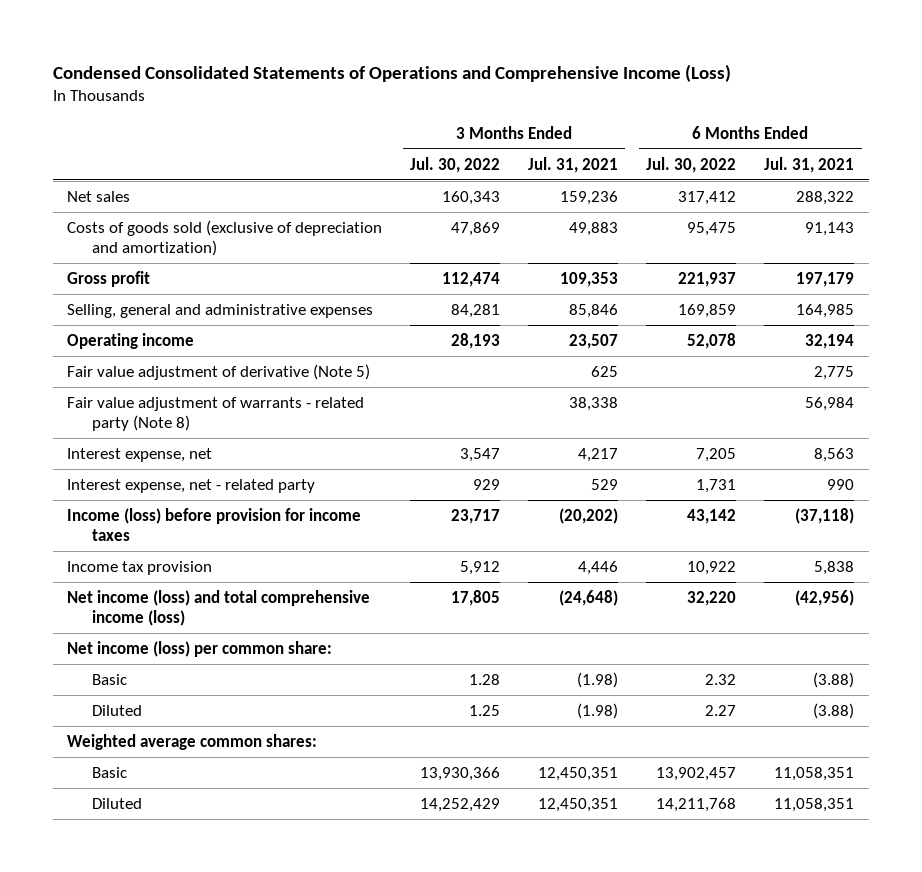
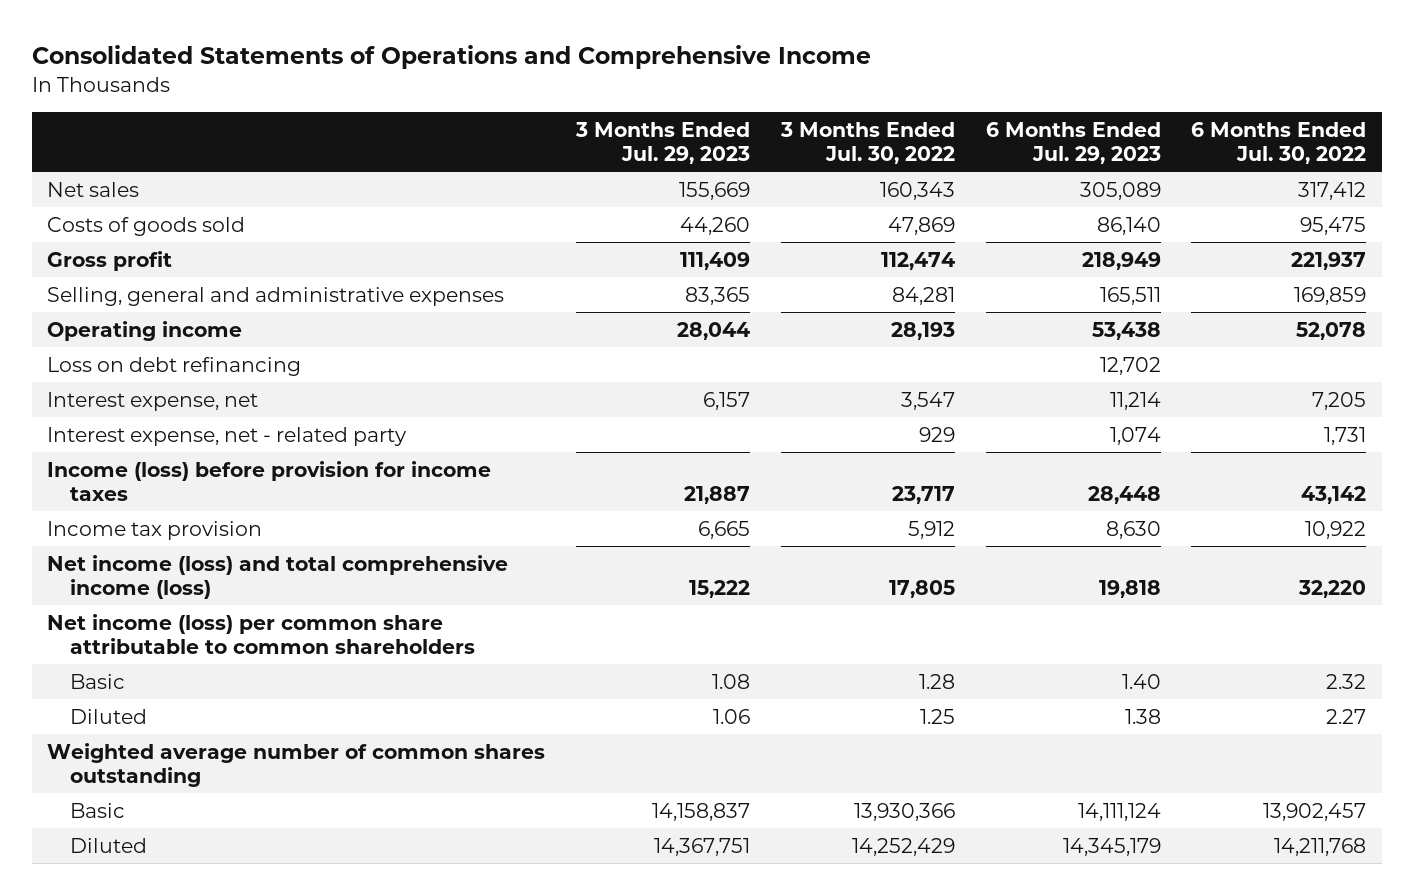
- Condensed Consolidated Statements of Operations and Comprehensive Income (Loss)
+ Consolidated Statements of Operations and Comprehensive Income
- | 3 Months Ended Jul. 30, 2022 | 3 Months Ended Jul. 31, 2021 | 6 Months Ended Jul. 30, 2022 | 6 Months Ended Jul. 31, 2021
+ | 3 Months Ended Jul. 29, 2023 | 3 Months Ended Jul. 30, 2022 | 6 Months Ended Jul. 29, 2023 | 6 Months Ended Jul. 30, 2022
- Costs of goods sold (exclusive of depreciation and amortization) | 47,869 | 49,883 | 95,475 | 91,143
+ Costs of goods sold | 44,260 | 47,869 | 86,140 | 95,475
- Fair value adjustment of derivative (Note 5) | | 625 | | 2,775
- Fair value adjustment of warrants - related party (Note 8) | | 38,338 | | 56,984
+ Loss on debt refinancing | | | 12,702 |
- Net income (loss) per common share:
+ Net income (loss) per common share attributable to common shareholders
- Weighted average common shares:
+ Weighted average number of common shares outstanding

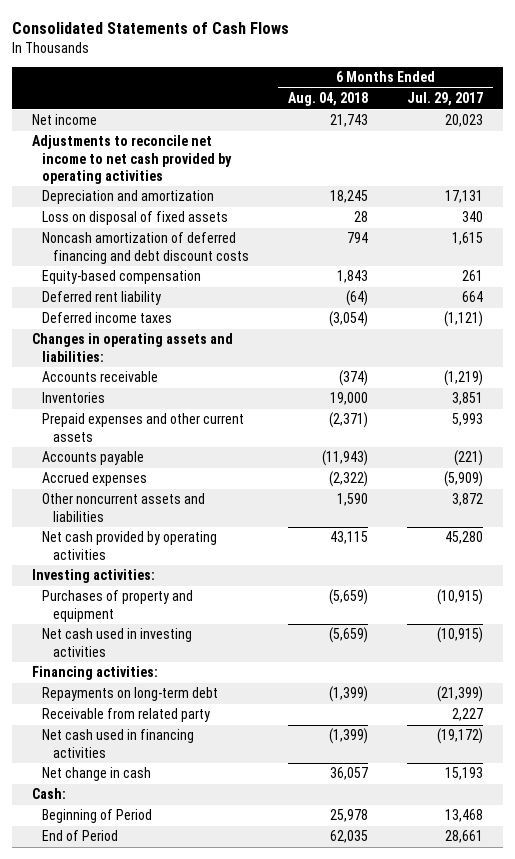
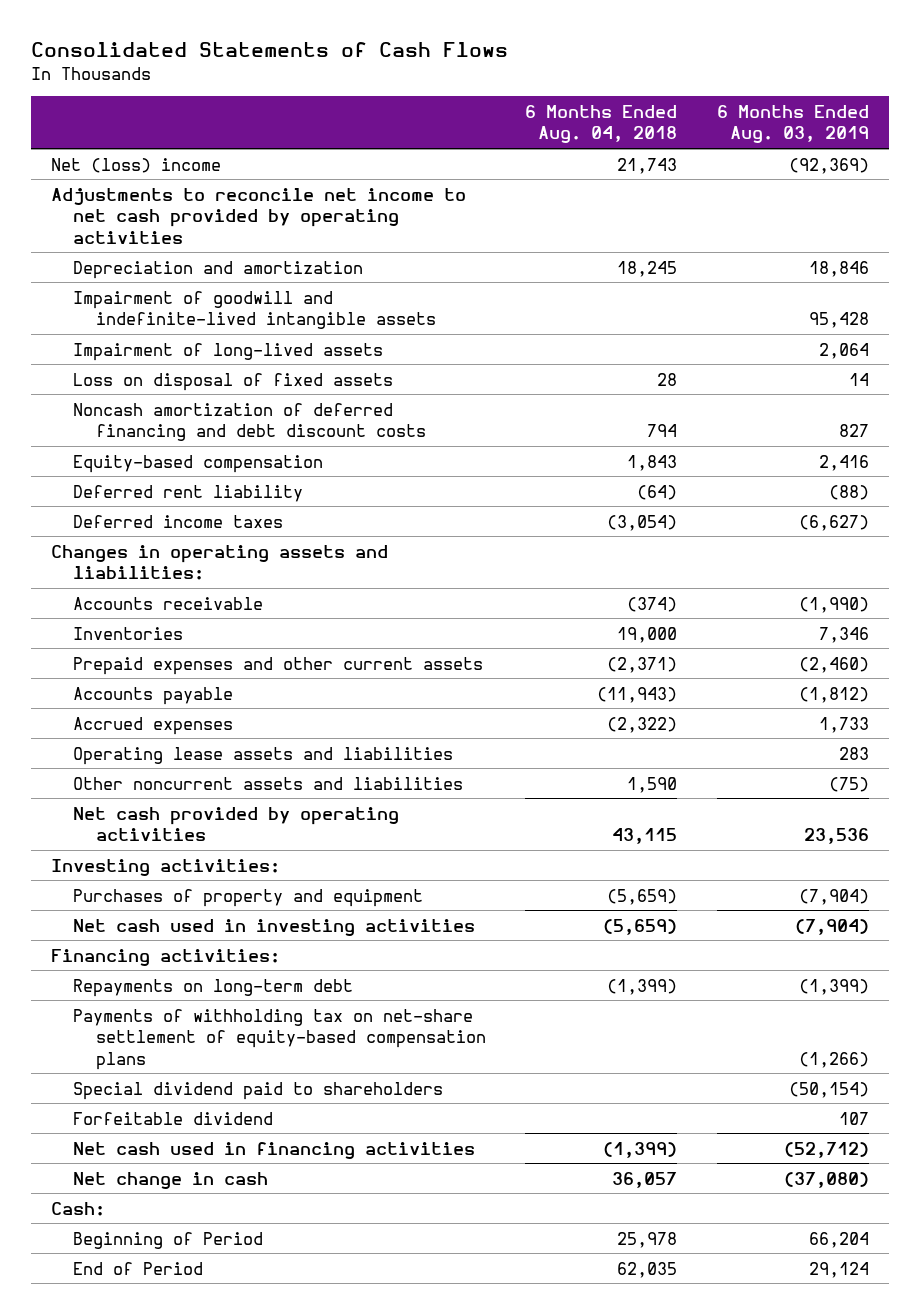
- | 6 Months Ended Aug. 04, 2018 | 6 Months Ended Jul. 29, 2017
+ | 6 Months Ended Aug. 04, 2018 | 6 Months Ended Aug. 03, 2019
- Net income | 21,743 | 20,023
+ Net (loss) income | 21,743 | (92,369)
+ Impairment of goodwill and indefinite-lived intangible assets | | 95,428
+ Impairment of long-lived assets | | 2,064
+ Operating lease assets and liabilities | | 283
- Receivable from related party | | 2,227
+ Payments of withholding tax on net-share settlement of equity-based compensation plans | | (1,266)
+ Special dividend paid to shareholders | | (50,154)
+ Forfeitable dividend | | 107

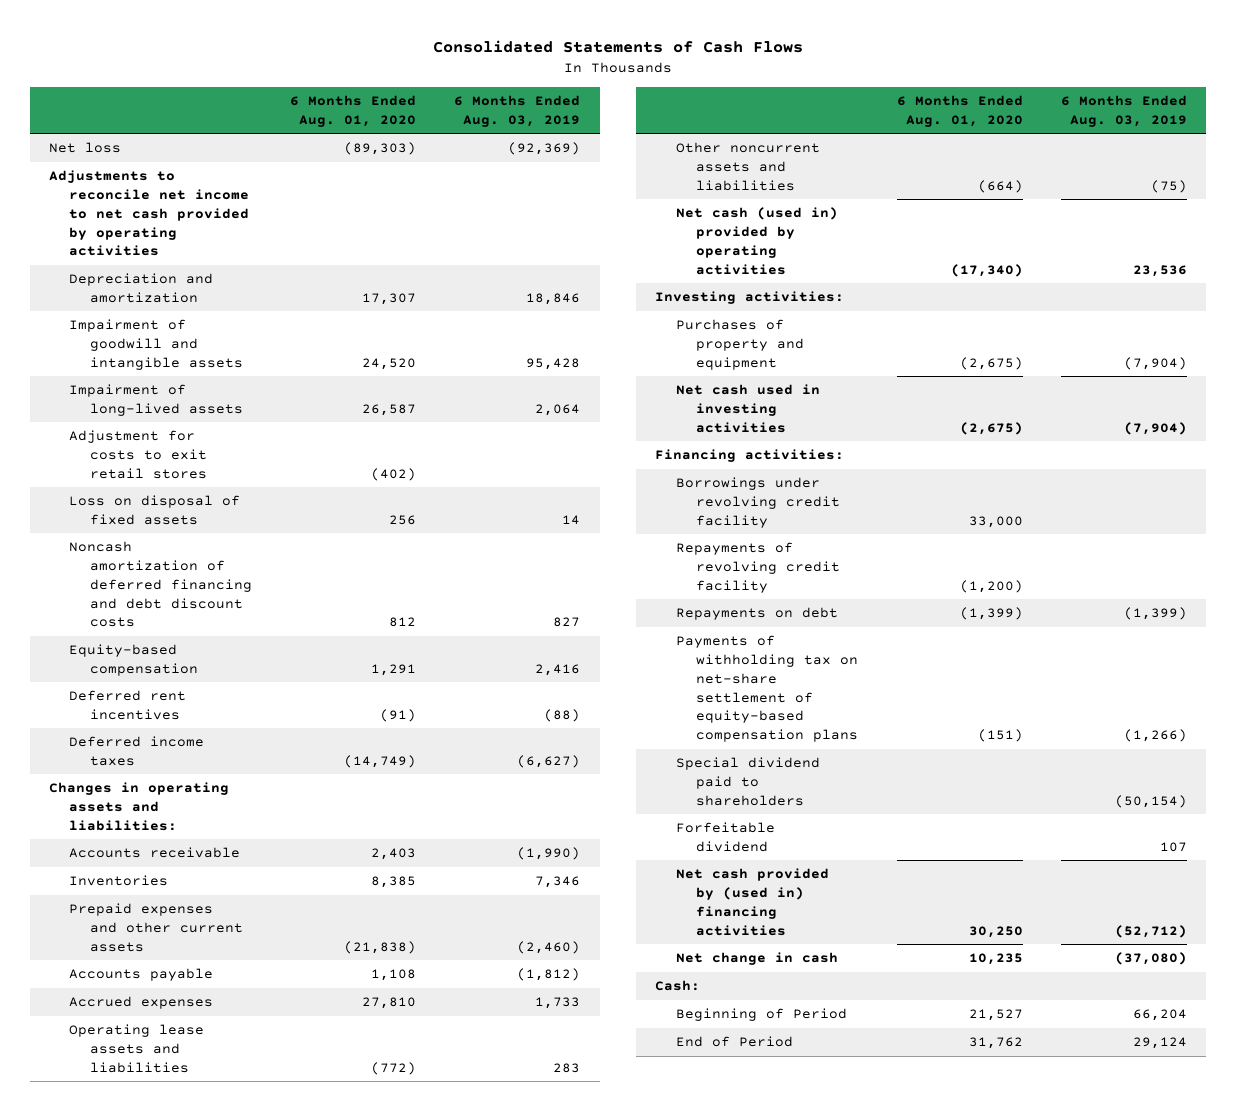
- | 6 Months Ended Aug. 04, 2018 | 6 Months Ended Aug. 03, 2019
+ | 6 Months Ended Aug. 01, 2020 | 6 Months Ended Aug. 03, 2019
- Net (loss) income | 21,743 | (92,369)
+ Net loss | (89,303) | (92,369)
- Impairment of goodwill and indefinite-lived intangible assets | | 95,428
+ Impairment of goodwill and intangible assets | 24,520 | 95,428
+ Adjustment for costs to exit retail stores | (402) |
- Deferred rent liability | (64) | (88)
+ Deferred rent incentives | (91) | (88)
- Net cash provided by operating activities | 43,115 | 23,536
+ Net cash (used in) provided by operating activities | (17,340) | 23,536
- Repayments on long-term debt | (1,399) | (1,399)
+ Borrowings under revolving credit facility | 33,000 |
+ Repayments of revolving credit facility | (1,200) |
+ Repayments on debt | (1,399) | (1,399)
- Net cash used in financing activities | (1,399) | (52,712)
+ Net cash provided by (used in) financing activities | 30,250 | (52,712)

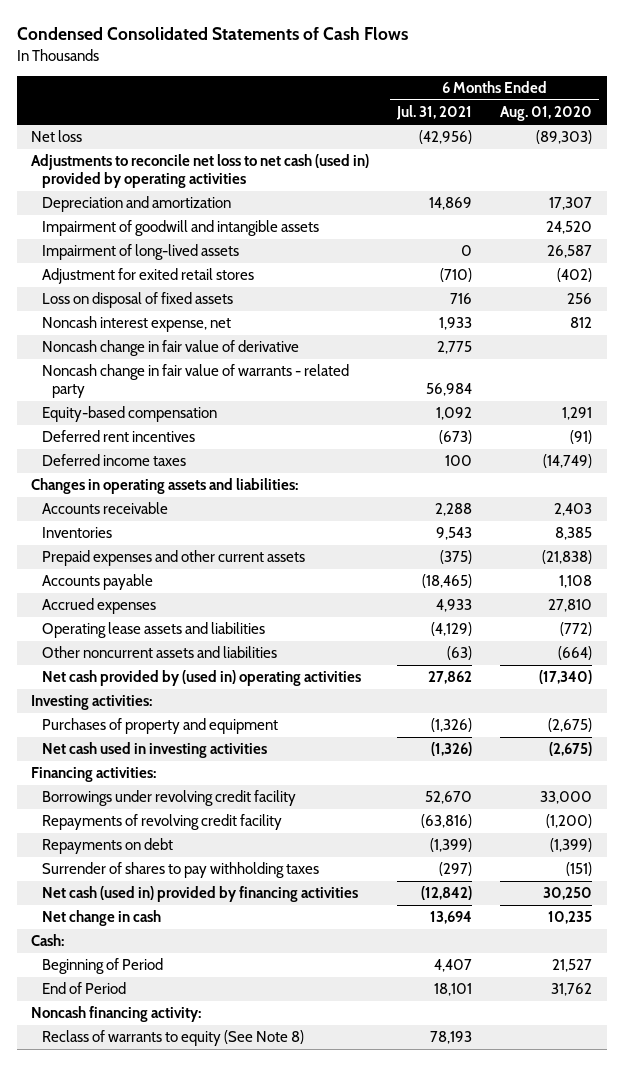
- Consolidated Statements of Cash Flows
+ Condensed Consolidated Statements of Cash Flows
- | 6 Months Ended Aug. 01, 2020 | 6 Months Ended Aug. 03, 2019
+ | 6 Months Ended Jul. 31, 2021 | 6 Months Ended Aug. 01, 2020
- Adjustments to reconcile net income to net cash provided by operating activities
+ Adjustments to reconcile net loss to net cash (used in) provided by operating activities
- Adjustment for costs to exit retail stores | (402) |
+ Adjustment for exited retail stores | (710) | (402)
- Noncash amortization of deferred financing and debt discount costs | 812 | 827
+ Noncash interest expense, net | 1,933 | 812
+ Noncash change in fair value of derivative | 2,775 |
+ Noncash change in fair value of warrants - related party | 56,984 |
- Net cash (used in) provided by operating activities | (17,340) | 23,536
+ Net cash provided by (used in) operating activities | 27,862 | (17,340)
- Payments of withholding tax on net-share settlement of equity-based compensation plans | (151) | (1,266)
- Special dividend paid to shareholders | | (50,154)
- Forfeitable dividend | | 107
- Net cash provided by (used in) financing activities | 30,250 | (52,712)
+ Surrender of shares to pay withholding taxes | (297) | (151)
+ Net cash (used in) provided by financing activities | (12,842) | 30,250
+ Noncash financing activity:
+ Reclass of warrants to equity (See Note 8) | 78,193 |

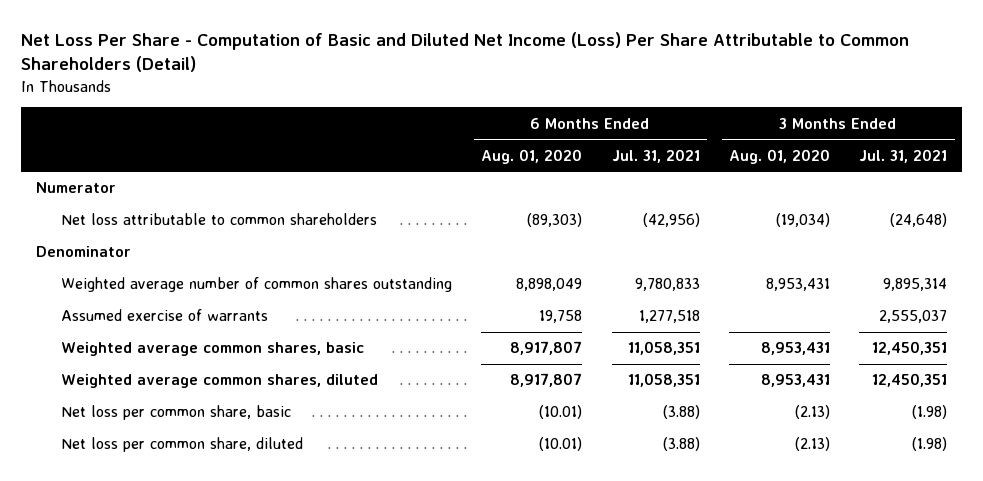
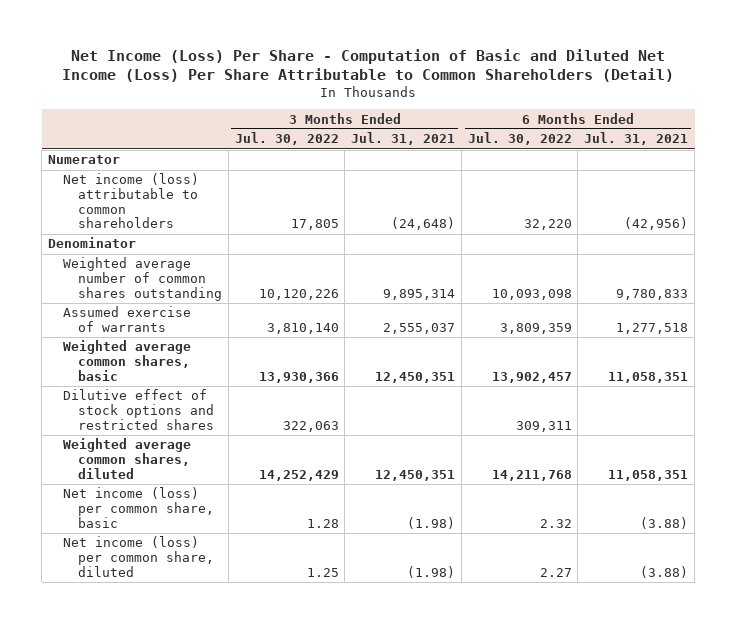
- Net Loss Per Share - Computation of Basic and Diluted Net Income (Loss) Per Share Attributable to Common Shareholders (Detail)
+ Net Income (Loss) Per Share - Computation of Basic and Diluted Net Income (Loss) Per Share Attributable to Common Shareholders (Detail)
- | 6 Months Ended Aug. 01, 2020 | 6 Months Ended Jul. 31, 2021 | 3 Months Ended Aug. 01, 2020 | 3 Months Ended Jul. 31, 2021
+ | 3 Months Ended Jul. 30, 2022 | 3 Months Ended Jul. 31, 2021 | 6 Months Ended Jul. 30, 2022 | 6 Months Ended Jul. 31, 2021
- Net loss attributable to common shareholders | (89,303) | (42,956) | (19,034) | (24,648)
+ Net income (loss) attributable to common shareholders | 17,805 | (24,648) | 32,220 | (42,956)
+ Dilutive effect of stock options and restricted shares | 322,063 | | 309,311 |
- Net loss per common share, basic | (10.01) | (3.88) | (2.13) | (1.98)
- Net loss per common share, diluted | (10.01) | (3.88) | (2.13) | (1.98)
+ Net income (loss) per common share, basic | 1.28 | (1.98) | 2.32 | (3.88)
+ Net income (loss) per common share, diluted | 1.25 | (1.98) | 2.27 | (3.88)

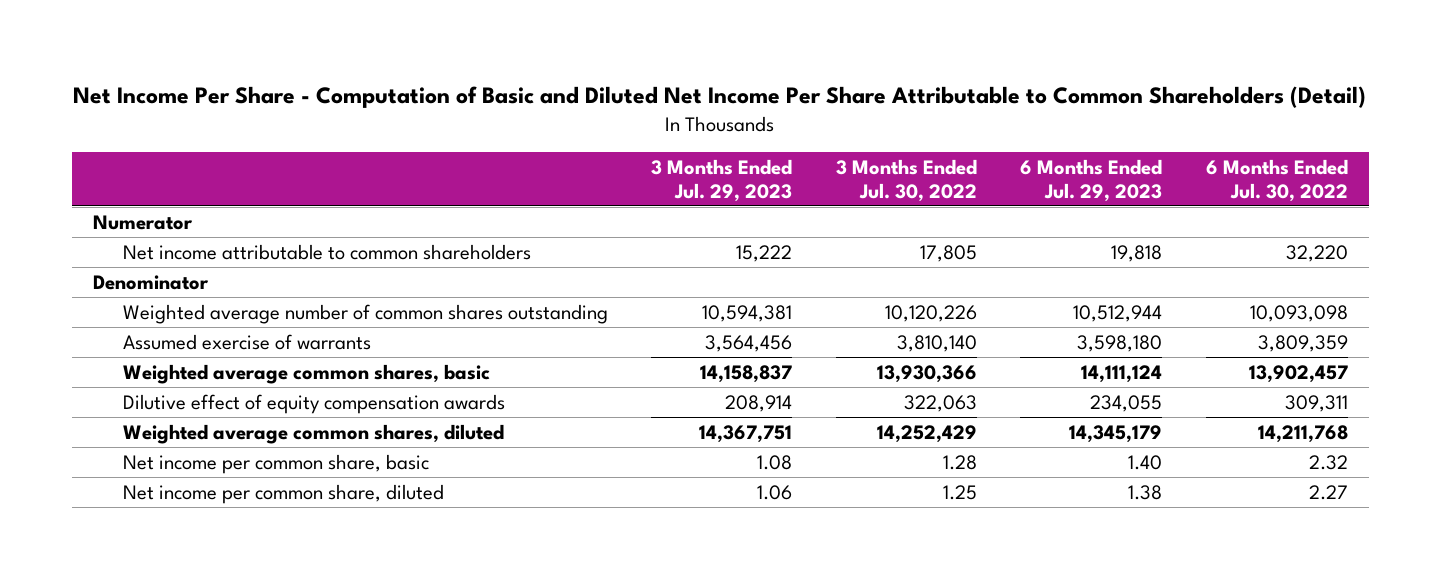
- Net Income (Loss) Per Share - Computation of Basic and Diluted Net Income (Loss) Per Share Attributable to Common Shareholders (Detail)
+ Net Income Per Share - Computation of Basic and Diluted Net Income Per Share Attributable to Common Shareholders (Detail)
- | 3 Months Ended Jul. 30, 2022 | 3 Months Ended Jul. 31, 2021 | 6 Months Ended Jul. 30, 2022 | 6 Months Ended Jul. 31, 2021
+ | 3 Months Ended Jul. 29, 2023 | 3 Months Ended Jul. 30, 2022 | 6 Months Ended Jul. 29, 2023 | 6 Months Ended Jul. 30, 2022
- Net income (loss) attributable to common shareholders | 17,805 | (24,648) | 32,220 | (42,956)
+ Net income attributable to common shareholders | 15,222 | 17,805 | 19,818 | 32,220
- Dilutive effect of stock options and restricted shares | 322,063 | | 309,311 |
+ Dilutive effect of equity compensation awards | 208,914 | 322,063 | 234,055 | 309,311
- Net income (loss) per common share, basic | 1.28 | (1.98) | 2.32 | (3.88)
- Net income (loss) per common share, diluted | 1.25 | (1.98) | 2.27 | (3.88)
+ Net income per common share, basic | 1.08 | 1.28 | 1.40 | 2.32
+ Net income per common share, diluted | 1.06 | 1.25 | 1.38 | 2.27

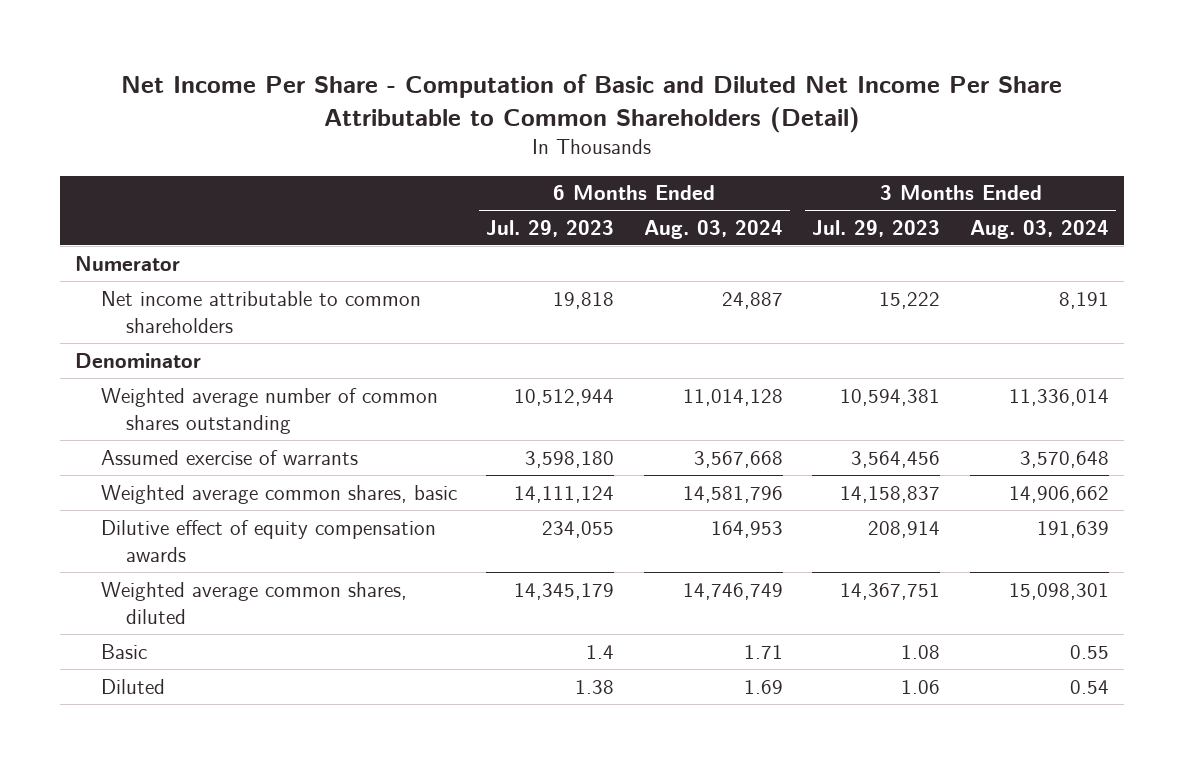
- | 3 Months Ended Jul. 29, 2023 | 3 Months Ended Jul. 30, 2022 | 6 Months Ended Jul. 29, 2023 | 6 Months Ended Jul. 30, 2022
+ | 6 Months Ended Jul. 29, 2023 | 6 Months Ended Aug. 03, 2024 | 3 Months Ended Jul. 29, 2023 | 3 Months Ended Aug. 03, 2024
- Net income per common share, basic | 1.08 | 1.28 | 1.40 | 2.32
- Net income per common share, diluted | 1.06 | 1.25 | 1.38 | 2.27
+ Basic | 1.4 | 1.71 | 1.08 | 0.55
+ Diluted | 1.38 | 1.69 | 1.06 | 0.54

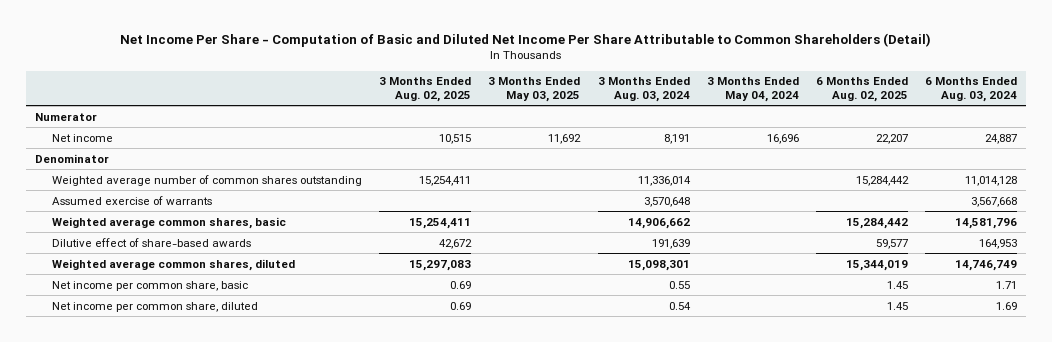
- | 6 Months Ended Jul. 29, 2023 | 6 Months Ended Aug. 03, 2024 | 3 Months Ended Jul. 29, 2023 | 3 Months Ended Aug. 03, 2024
+ | 3 Months Ended Aug. 02, 2025 | 3 Months Ended May 03, 2025 | 3 Months Ended Aug. 03, 2024 | 3 Months Ended May 04, 2024 | 6 Months Ended Aug. 02, 2025 | 6 Months Ended Aug. 03, 2024
- Net income attributable to common shareholders | 19,818 | 24,887 | 15,222 | 8,191
+ Net income | 10,515 | 11,692 | 8,191 | 16,696 | 22,207 | 24,887
- Dilutive effect of equity compensation awards | 234,055 | 164,953 | 208,914 | 191,639
+ Dilutive effect of share-based awards | 42,672 | | 191,639 | | 59,577 | 164,953
- Basic | 1.4 | 1.71 | 1.08 | 0.55
- Diluted | 1.38 | 1.69 | 1.06 | 0.54
+ Net income per common share, basic | 0.69 | | 0.55 | | 1.45 | 1.71
+ Net income per common share, diluted | 0.69 | | 0.54 | | 1.45 | 1.69

